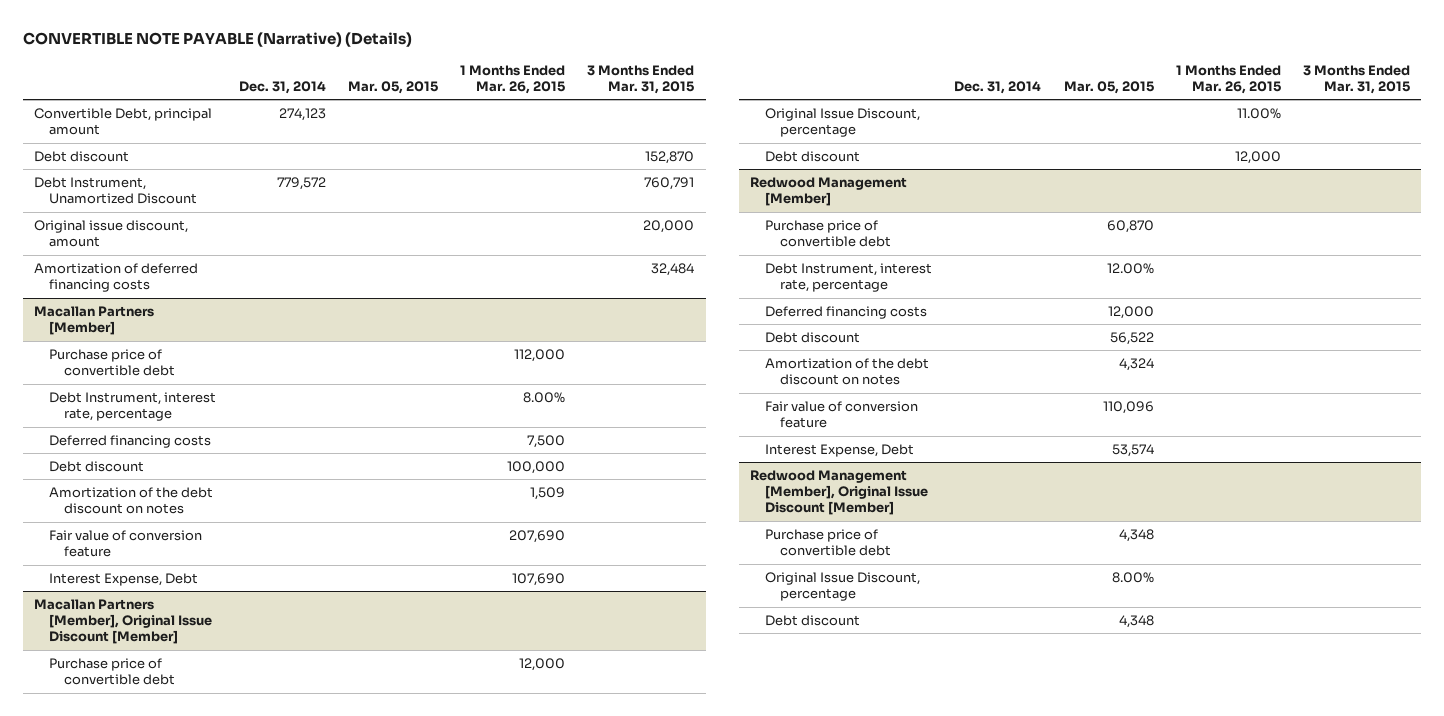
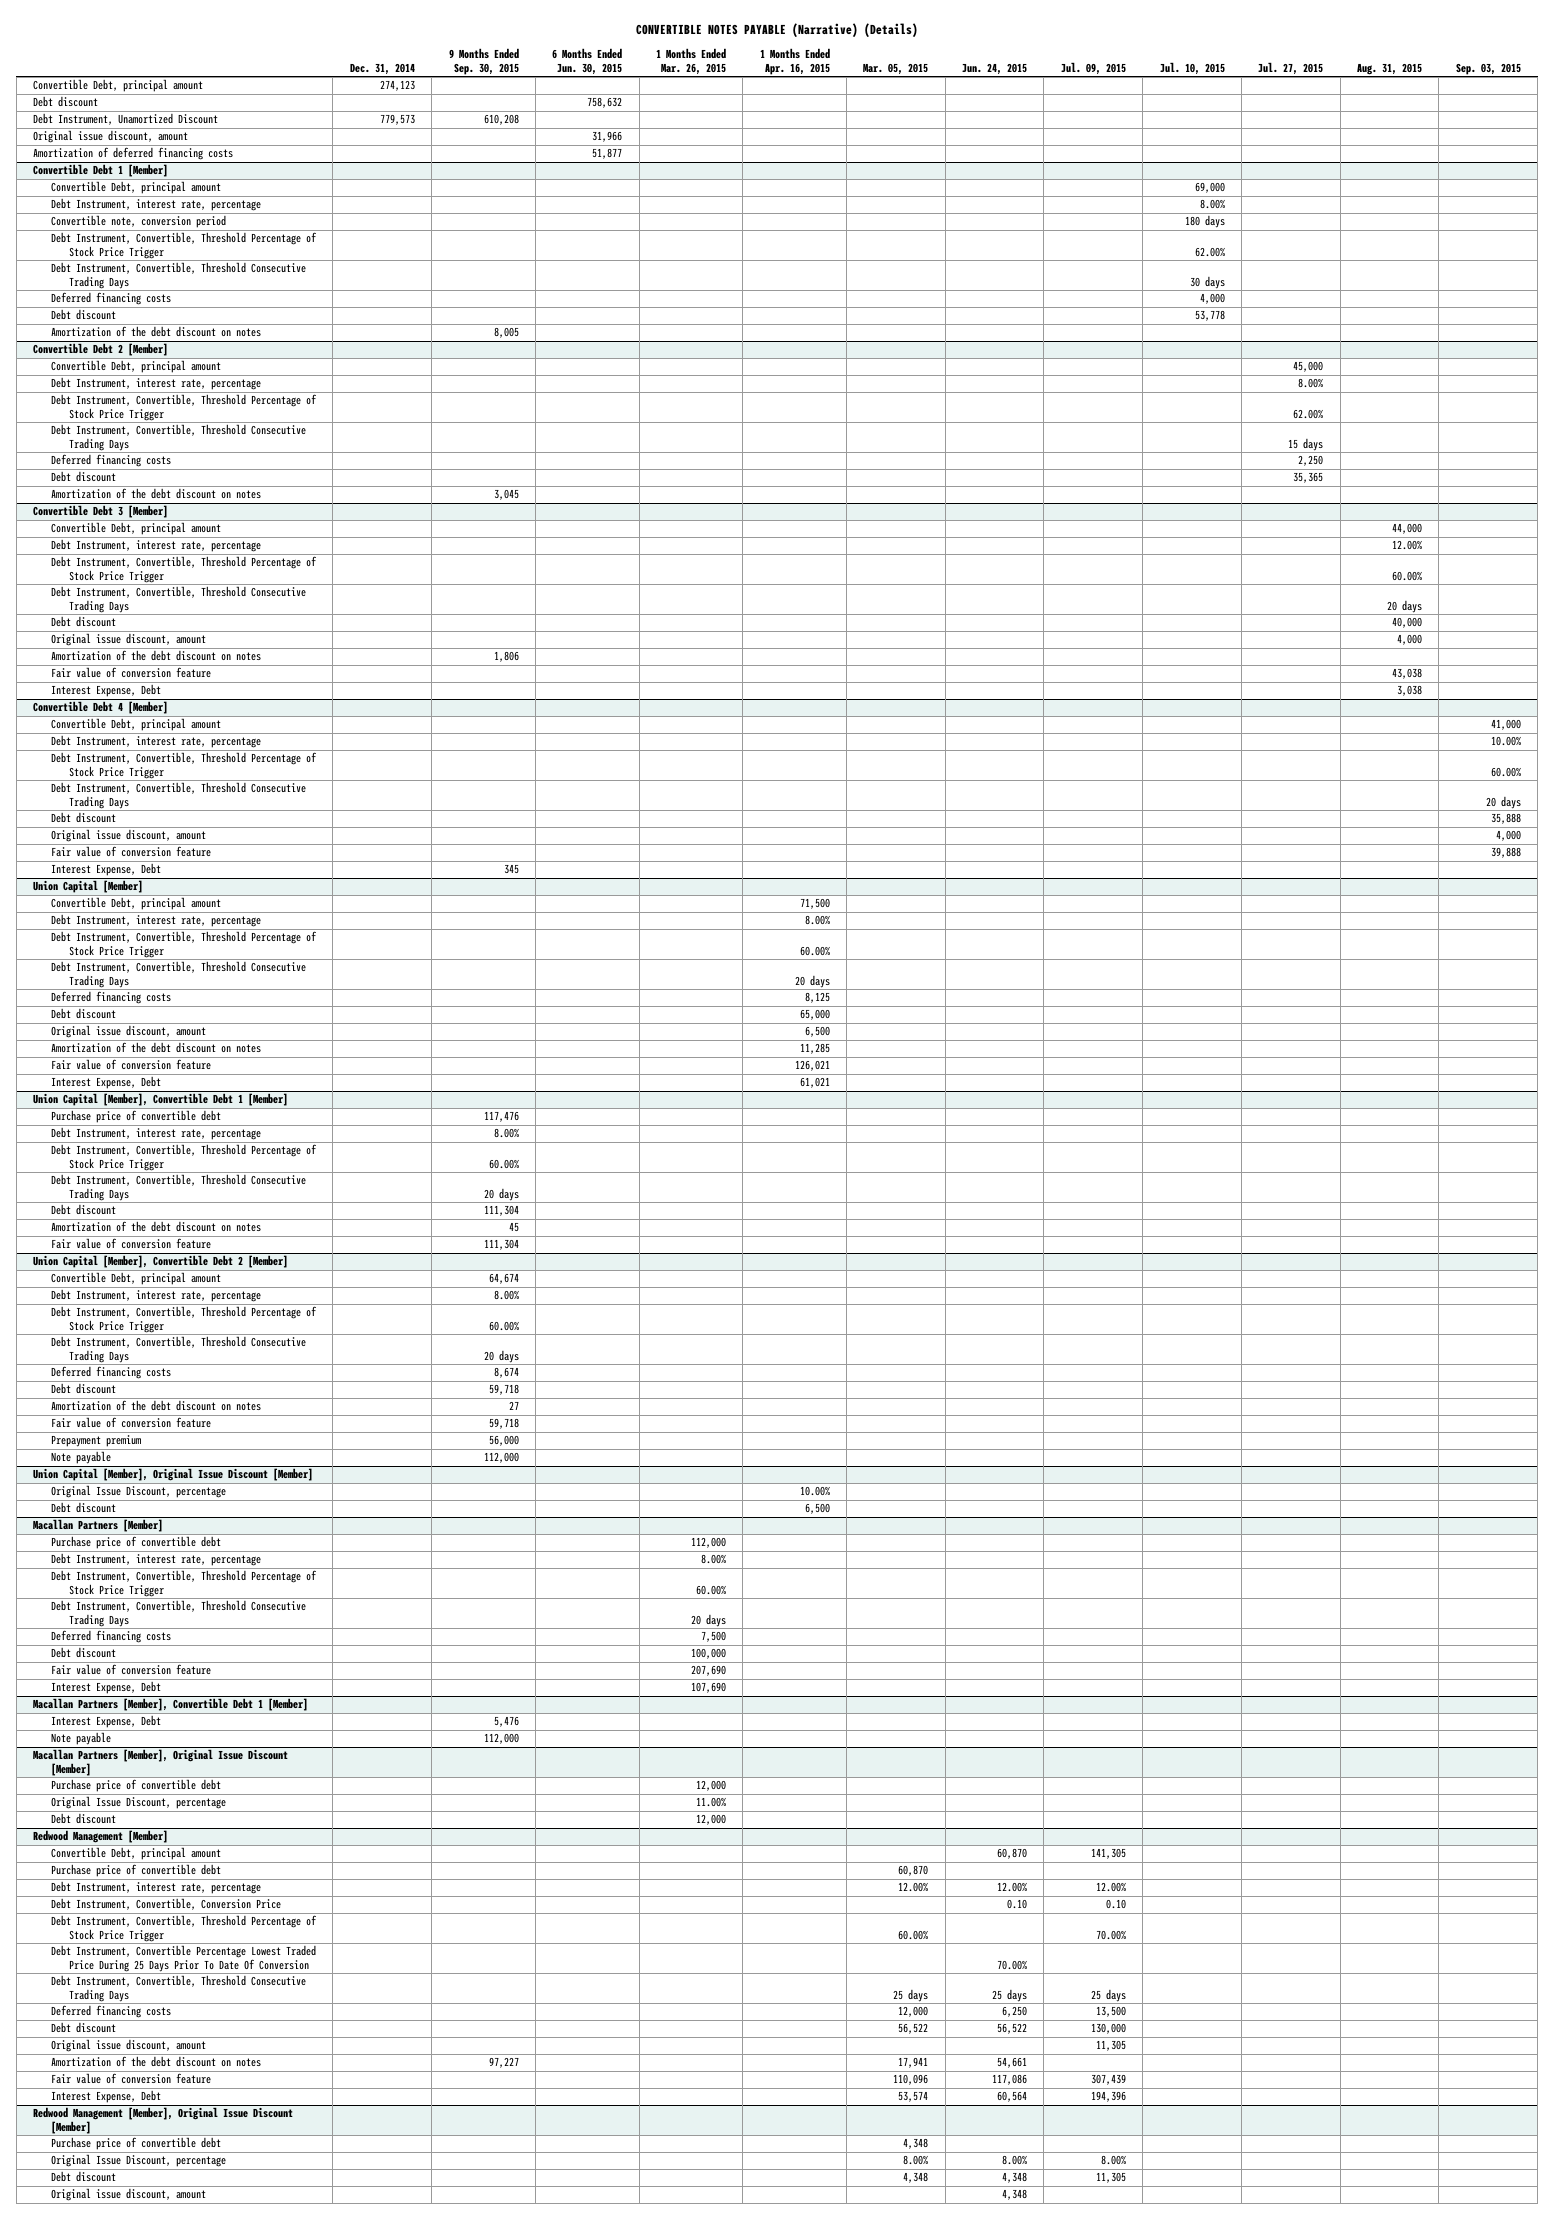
- CONVERTIBLE NOTE PAYABLE (Narrative) (Details)
+ CONVERTIBLE NOTES PAYABLE (Narrative) (Details)
- | Dec. 31, 2014 | Mar. 05, 2015 | 1 Months Ended Mar. 26, 2015 | 3 Months Ended Mar. 31, 2015
+ | Dec. 31, 2014 | 9 Months Ended Sep. 30, 2015 | 6 Months Ended Jun. 30, 2015 | 1 Months Ended Mar. 26, 2015 | 1 Months Ended Apr. 16, 2015 | Mar. 05, 2015 | Jun. 24, 2015 | Jul. 09, 2015 | Jul. 10, 2015 | Jul. 27, 2015 | Aug. 31, 2015 | Sep. 03, 2015
- Debt Instrument, Unamortized Discount | 779,572 | | | 760,791
+ Debt Instrument, Unamortized Discount | 779,573 | 610,208 | | | | | | | | | |
+ Convertible Debt 1 [Member]
+ Convertible Debt, principal amount | | | | | | | | | 69,000 | | |
+ Debt Instrument, interest rate, percentage | | | | | | | | | 8.00% | | |
+ Convertible note, conversion period | | | | | | | | | 180 days | | |
+ Debt Instrument, Convertible, Threshold Percentage of Stock Price Trigger | | | | | | | | | 62.00% | | |
+ Debt Instrument, Convertible, Threshold Consecutive Trading Days | | | | | | | | | 30 days | | |
+ Deferred financing costs | | | | | | | | | 4,000 | | |
+ Debt discount | | | | | | | | | 53,778 | | |
+ Amortization of the debt discount on notes | | 8,005 | | | | | | | | | |
+ Convertible Debt 2 [Member]
+ Convertible Debt, principal amount | | | | | | | | | | 45,000 | |
+ Debt Instrument, interest rate, percentage | | | | | | | | | | 8.00% | |
+ Debt Instrument, Convertible, Threshold Percentage of Stock Price Trigger | | | | | | | | | | 62.00% | |
+ Debt Instrument, Convertible, Threshold Consecutive Trading Days | | | | | | | | | | 15 days | |
+ Deferred financing costs | | | | | | | | | | 2,250 | |
+ Debt discount | | | | | | | | | | 35,365 | |
+ Amortization of the debt discount on notes | | 3,045 | | | | | | | | | |
+ Convertible Debt 3 [Member]
+ Convertible Debt, principal amount | | | | | | | | | | | 44,000 |
+ Debt Instrument, interest rate, percentage | | | | | | | | | | | 12.00% |
+ Debt Instrument, Convertible, Threshold Percentage of Stock Price Trigger | | | | | | | | | | | 60.00% |
+ Debt Instrument, Convertible, Threshold Consecutive Trading Days | | | | | | | | | | | 20 days |
+ Debt discount | | | | | | | | | | | 40,000 |
+ Original issue discount, amount | | | | | | | | | | | 4,000 |
+ Amortization of the debt discount on notes | | 1,806 | | | | | | | | | |
+ Fair value of conversion feature | | | | | | | | | | | 43,038 |
+ Interest Expense, Debt | | | | | | | | | | | 3,038 |
+ Convertible Debt 4 [Member]
+ Convertible Debt, principal amount | | | | | | | | | | | | 41,000
+ Debt Instrument, interest rate, percentage | | | | | | | | | | | | 10.00%
+ Debt Instrument, Convertible, Threshold Percentage of Stock Price Trigger | | | | | | | | | | | | 60.00%
+ Debt Instrument, Convertible, Threshold Consecutive Trading Days | | | | | | | | | | | | 20 days
+ Debt discount | | | | | | | | | | | | 35,888
+ Original issue discount, amount | | | | | | | | | | | | 4,000
+ Fair value of conversion feature | | | | | | | | | | | | 39,888
+ Interest Expense, Debt | | 345 | | | | | | | | | |
+ Union Capital [Member]
+ Convertible Debt, principal amount | | | | | 71,500 | | | | | | |
+ Debt Instrument, interest rate, percentage | | | | | 8.00% | | | | | | |
+ Debt Instrument, Convertible, Threshold Percentage of Stock Price Trigger | | | | | 60.00% | | | | | | |
+ Debt Instrument, Convertible, Threshold Consecutive Trading Days | | | | | 20 days | | | | | | |
+ Deferred financing costs | | | | | 8,125 | | | | | | |
+ Debt discount | | | | | 65,000 | | | | | | |
+ Original issue discount, amount | | | | | 6,500 | | | | | | |
+ Amortization of the debt discount on notes | | | | | 11,285 | | | | | | |
+ Fair value of conversion feature | | | | | 126,021 | | | | | | |
+ Interest Expense, Debt | | | | | 61,021 | | | | | | |
+ Union Capital [Member], Convertible Debt 1 [Member]
+ Purchase price of convertible debt | | 117,476 | | | | | | | | | |
+ Debt Instrument, interest rate, percentage | | 8.00% | | | | | | | | | |
+ Debt Instrument, Convertible, Threshold Percentage of Stock Price Trigger | | 60.00% | | | | | | | | | |
+ Debt Instrument, Convertible, Threshold Consecutive Trading Days | | 20 days | | | | | | | | | |
+ Debt discount | | 111,304 | | | | | | | | | |
+ Amortization of the debt discount on notes | | 45 | | | | | | | | | |
+ Fair value of conversion feature | | 111,304 | | | | | | | | | |
+ Union Capital [Member], Convertible Debt 2 [Member]
+ Convertible Debt, principal amount | | 64,674 | | | | | | | | | |
+ Debt Instrument, interest rate, percentage | | 8.00% | | | | | | | | | |
+ Debt Instrument, Convertible, Threshold Percentage of Stock Price Trigger | | 60.00% | | | | | | | | | |
+ Debt Instrument, Convertible, Threshold Consecutive Trading Days | | 20 days | | | | | | | | | |
+ Deferred financing costs | | 8,674 | | | | | | | | | |
+ Debt discount | | 59,718 | | | | | | | | | |
+ Amortization of the debt discount on notes | | 27 | | | | | | | | | |
+ Fair value of conversion feature | | 59,718 | | | | | | | | | |
+ Prepayment premium | | 56,000 | | | | | | | | | |
+ Note payable | | 112,000 | | | | | | | | | |
+ Union Capital [Member], Original Issue Discount [Member]
+ Original Issue Discount, percentage | | | | | 10.00% | | | | | | |
+ Debt discount | | | | | 6,500 | | | | | | |
@ Macallan Partners [Member]
+ Debt Instrument, Convertible, Threshold Percentage of Stock Price Trigger | | | | 60.00% | | | | | | | |
+ Debt Instrument, Convertible, Threshold Consecutive Trading Days | | | | 20 days | | | | | | | |
- Amortization of the debt discount on notes | | | 1,509 |
+ Macallan Partners [Member], Convertible Debt 1 [Member]
+ Interest Expense, Debt | | 5,476 | | | | | | | | | |
+ Note payable | | 112,000 | | | | | | | | | |
@ Redwood Management [Member]
+ Convertible Debt, principal amount | | | | | | | 60,870 | 141,305 | | | |
+ Debt Instrument, Convertible, Conversion Price | | | | | | | 0.10 | 0.10 | | | |
+ Debt Instrument, Convertible, Threshold Percentage of Stock Price Trigger | | | | | | 60.00% | | 70.00% | | | |
+ Debt Instrument, Convertible Percentage Lowest Traded Price During 25 Days Prior To Date Of Conversion | | | | | | | 70.00% | | | | |
+ Debt Instrument, Convertible, Threshold Consecutive Trading Days | | | | | | 25 days | 25 days | 25 days | | | |
- Amortization of the debt discount on notes | | 4,324 | |
+ Original issue discount, amount | | | | | | | | 11,305 | | | |
+ Amortization of the debt discount on notes | | 97,227 | | | | 17,941 | 54,661 | | | | |
@ Redwood Management [Member], Original Issue Discount [Member]
+ Original issue discount, amount | | | | | | | 4,348 | | | | |

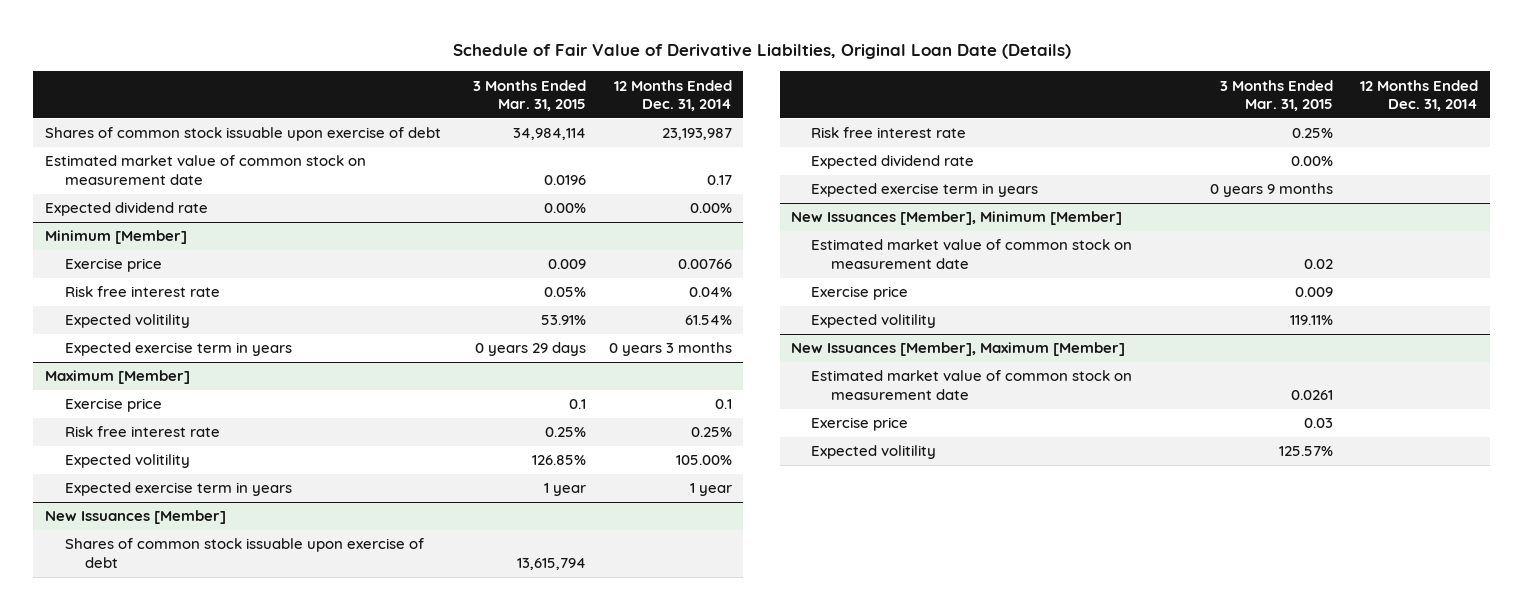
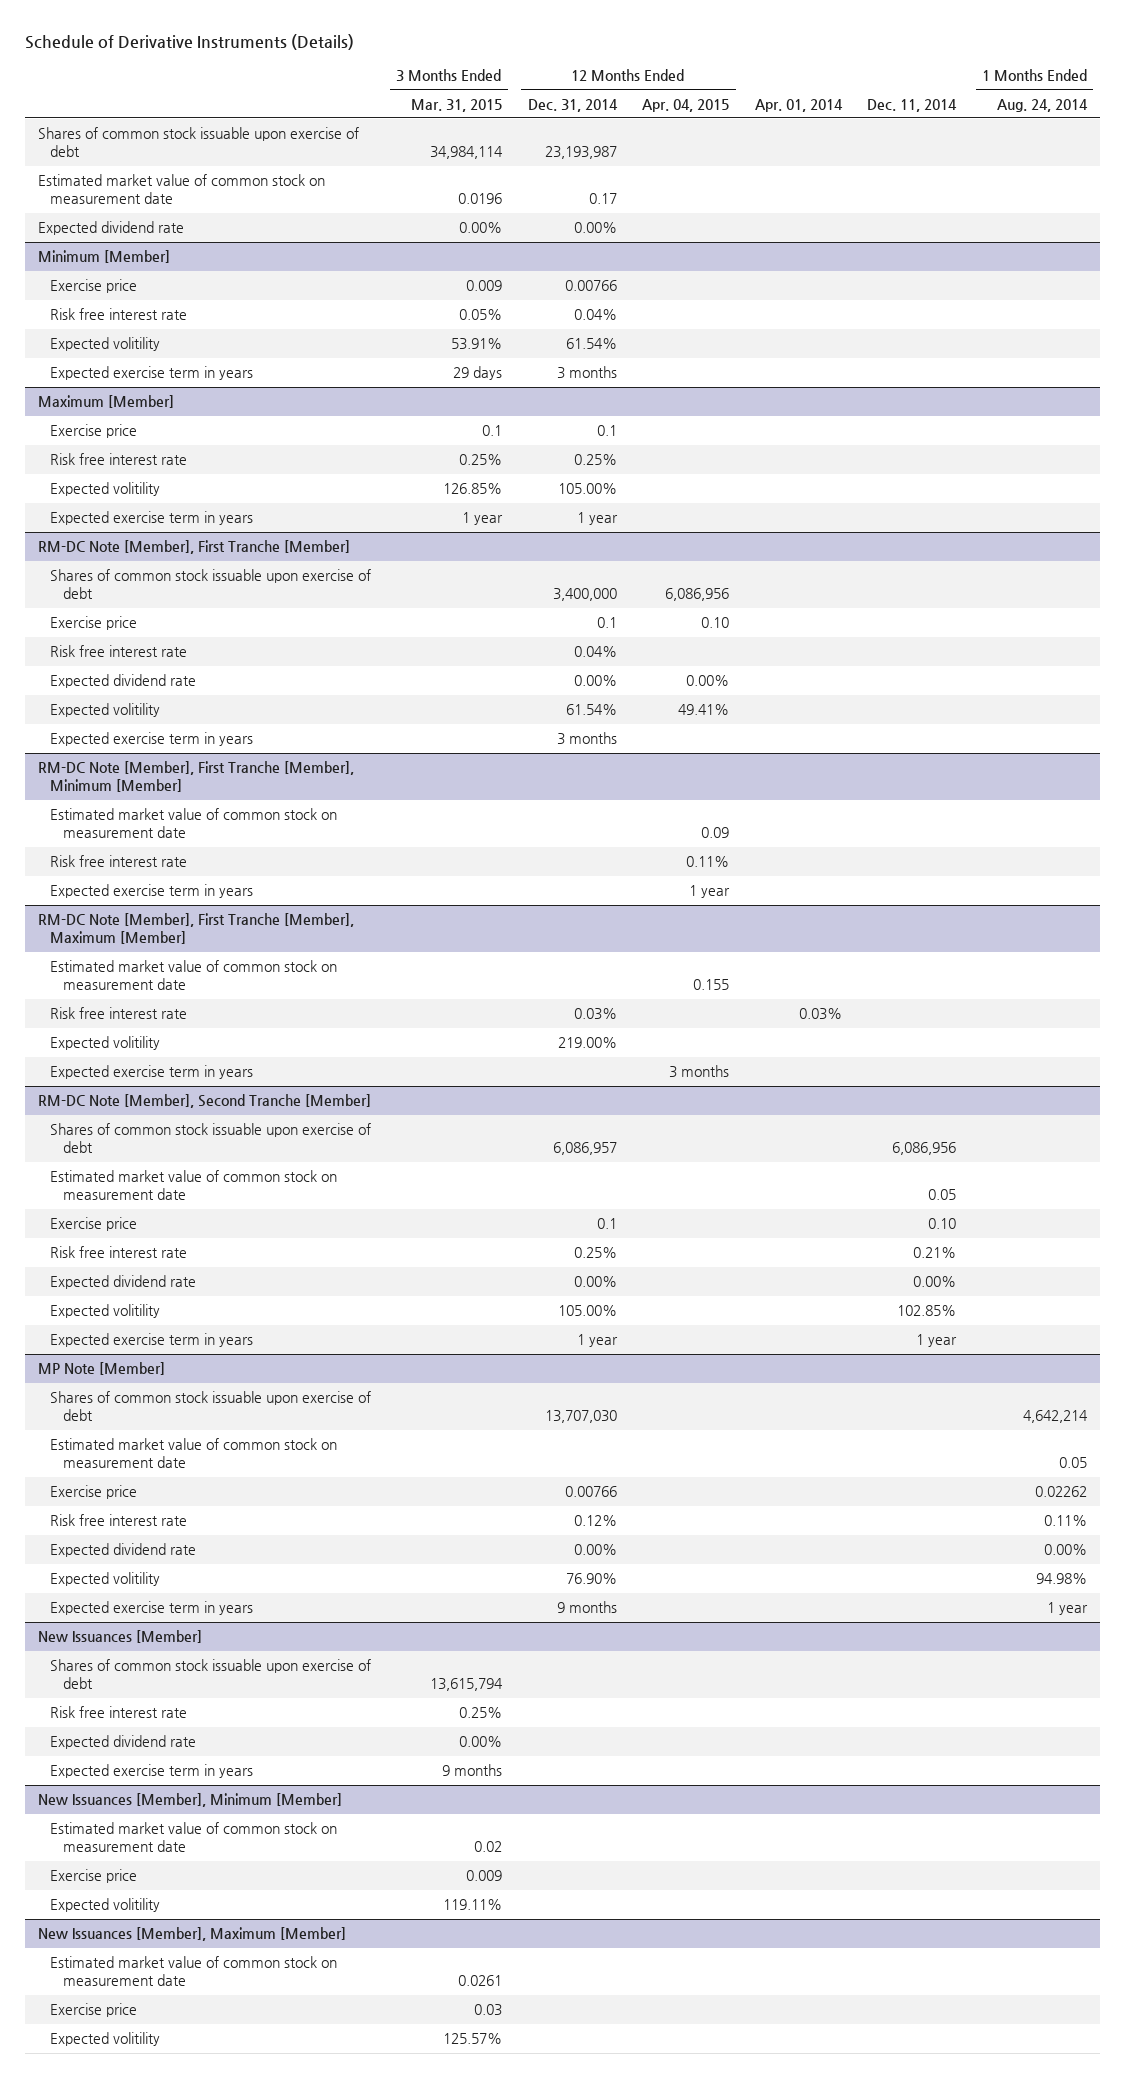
- Schedule of Fair Value of Derivative Liabilties, Original Loan Date (Details)
+ Schedule of Derivative Instruments (Details)
- | 3 Months Ended Mar. 31, 2015 | 12 Months Ended Dec. 31, 2014
+ | 3 Months Ended Mar. 31, 2015 | 12 Months Ended Dec. 31, 2014 | 12 Months Ended Apr. 04, 2015 | Apr. 01, 2014 | Dec. 11, 2014 | 1 Months Ended Aug. 24, 2014
@ Minimum [Member]
- Expected exercise term in years | 0 years 29 days | 0 years 3 months
+ Expected exercise term in years | 29 days | 3 months | | | |
+ RM-DC Note [Member], First Tranche [Member]
+ Shares of common stock issuable upon exercise of debt | | 3,400,000 | 6,086,956 | | |
+ Exercise price | | 0.1 | 0.10 | | |
+ Risk free interest rate | | 0.04% | | | |
+ Expected dividend rate | | 0.00% | 0.00% | | |
+ Expected volitility | | 61.54% | 49.41% | | |
+ Expected exercise term in years | | 3 months | | | |
+ RM-DC Note [Member], First Tranche [Member], Minimum [Member]
+ Estimated market value of common stock on measurement date | | | 0.09 | | |
+ Risk free interest rate | | | 0.11% | | |
+ Expected exercise term in years | | | 1 year | | |
+ RM-DC Note [Member], First Tranche [Member], Maximum [Member]
+ Estimated market value of common stock on measurement date | | | 0.155 | | |
+ Risk free interest rate | | 0.03% | | 0.03% | |
+ Expected volitility | | 219.00% | | | |
+ Expected exercise term in years | | | 3 months | | |
+ RM-DC Note [Member], Second Tranche [Member]
+ Shares of common stock issuable upon exercise of debt | | 6,086,957 | | | 6,086,956 |
+ Estimated market value of common stock on measurement date | | | | | 0.05 |
+ Exercise price | | 0.1 | | | 0.10 |
+ Risk free interest rate | | 0.25% | | | 0.21% |
+ Expected dividend rate | | 0.00% | | | 0.00% |
+ Expected volitility | | 105.00% | | | 102.85% |
+ Expected exercise term in years | | 1 year | | | 1 year |
+ MP Note [Member]
+ Shares of common stock issuable upon exercise of debt | | 13,707,030 | | | | 4,642,214
+ Estimated market value of common stock on measurement date | | | | | | 0.05
+ Exercise price | | 0.00766 | | | | 0.02262
+ Risk free interest rate | | 0.12% | | | | 0.11%
+ Expected dividend rate | | 0.00% | | | | 0.00%
+ Expected volitility | | 76.90% | | | | 94.98%
+ Expected exercise term in years | | 9 months | | | | 1 year
@ New Issuances [Member]
- Expected exercise term in years | 0 years 9 months |
+ Expected exercise term in years | 9 months | | | | |

